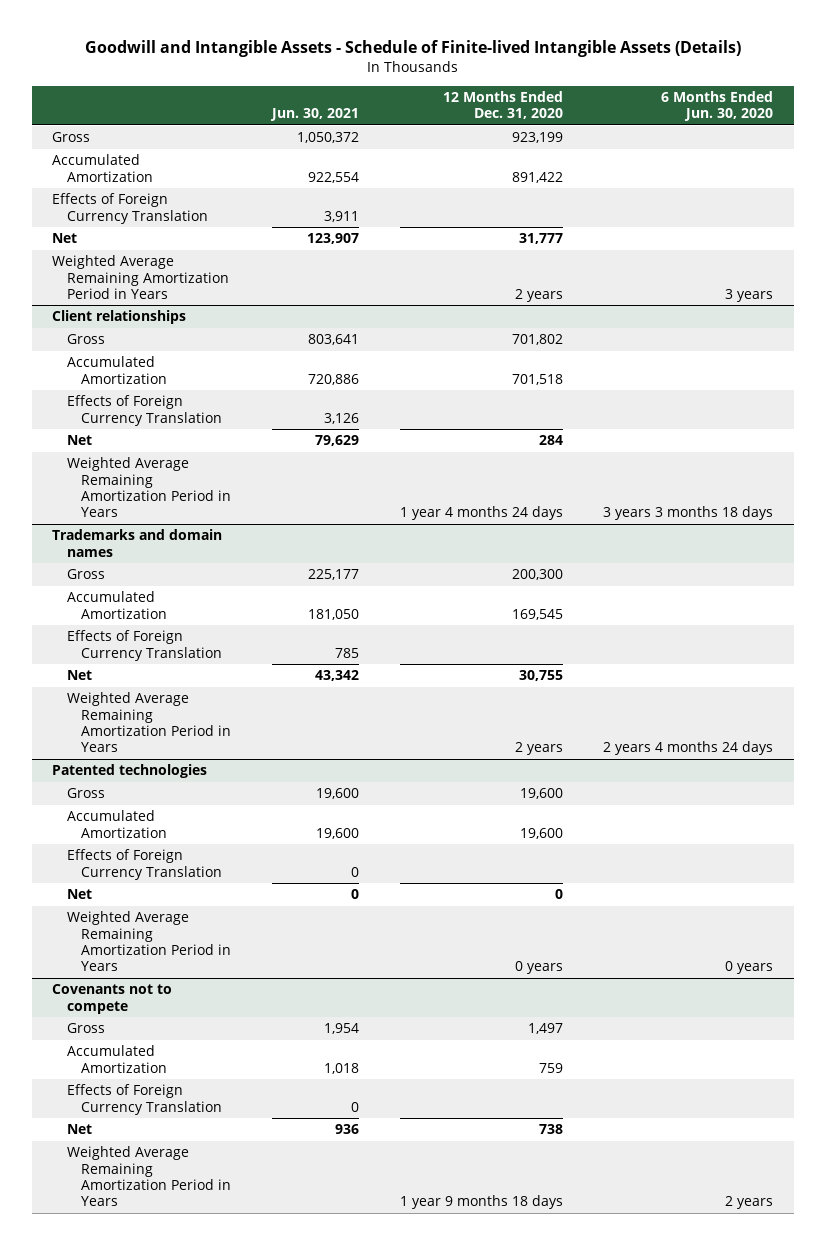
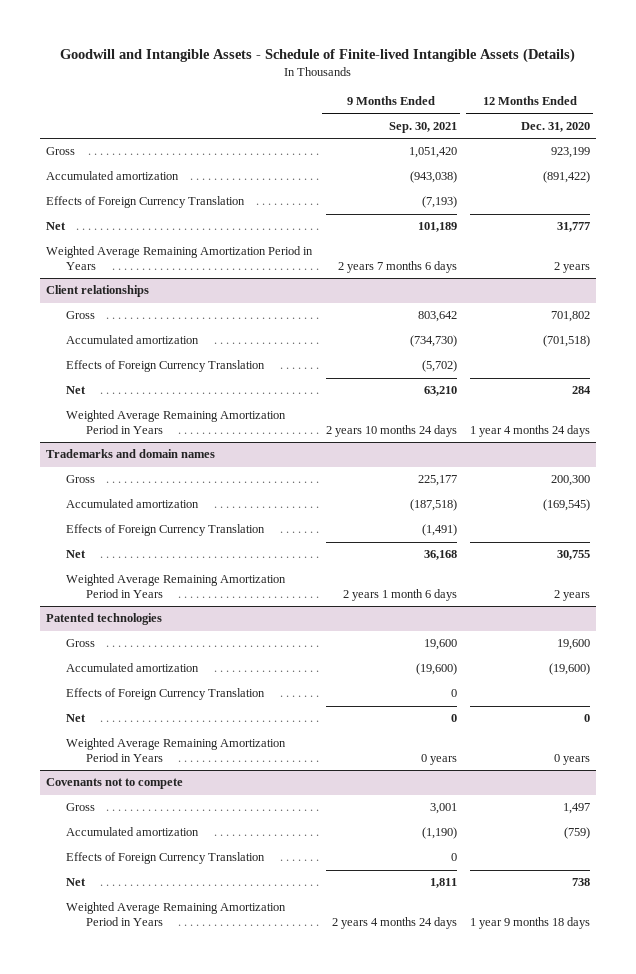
- | Jun. 30, 2021 | 12 Months Ended Dec. 31, 2020 | 6 Months Ended Jun. 30, 2020
+ | 9 Months Ended Sep. 30, 2021 | 12 Months Ended Dec. 31, 2020
- Accumulated Amortization | 922,554 | 891,422 |
+ Accumulated amortization | (943,038) | (891,422)
@ Client relationships
- Accumulated Amortization | 720,886 | 701,518 |
+ Accumulated amortization | (734,730) | (701,518)
@ Trademarks and domain names
- Accumulated Amortization | 181,050 | 169,545 |
+ Accumulated amortization | (187,518) | (169,545)
@ Patented technologies
- Accumulated Amortization | 19,600 | 19,600 |
+ Accumulated amortization | (19,600) | (19,600)
@ Covenants not to compete
- Accumulated Amortization | 1,018 | 759 |
+ Accumulated amortization | (1,190) | (759)

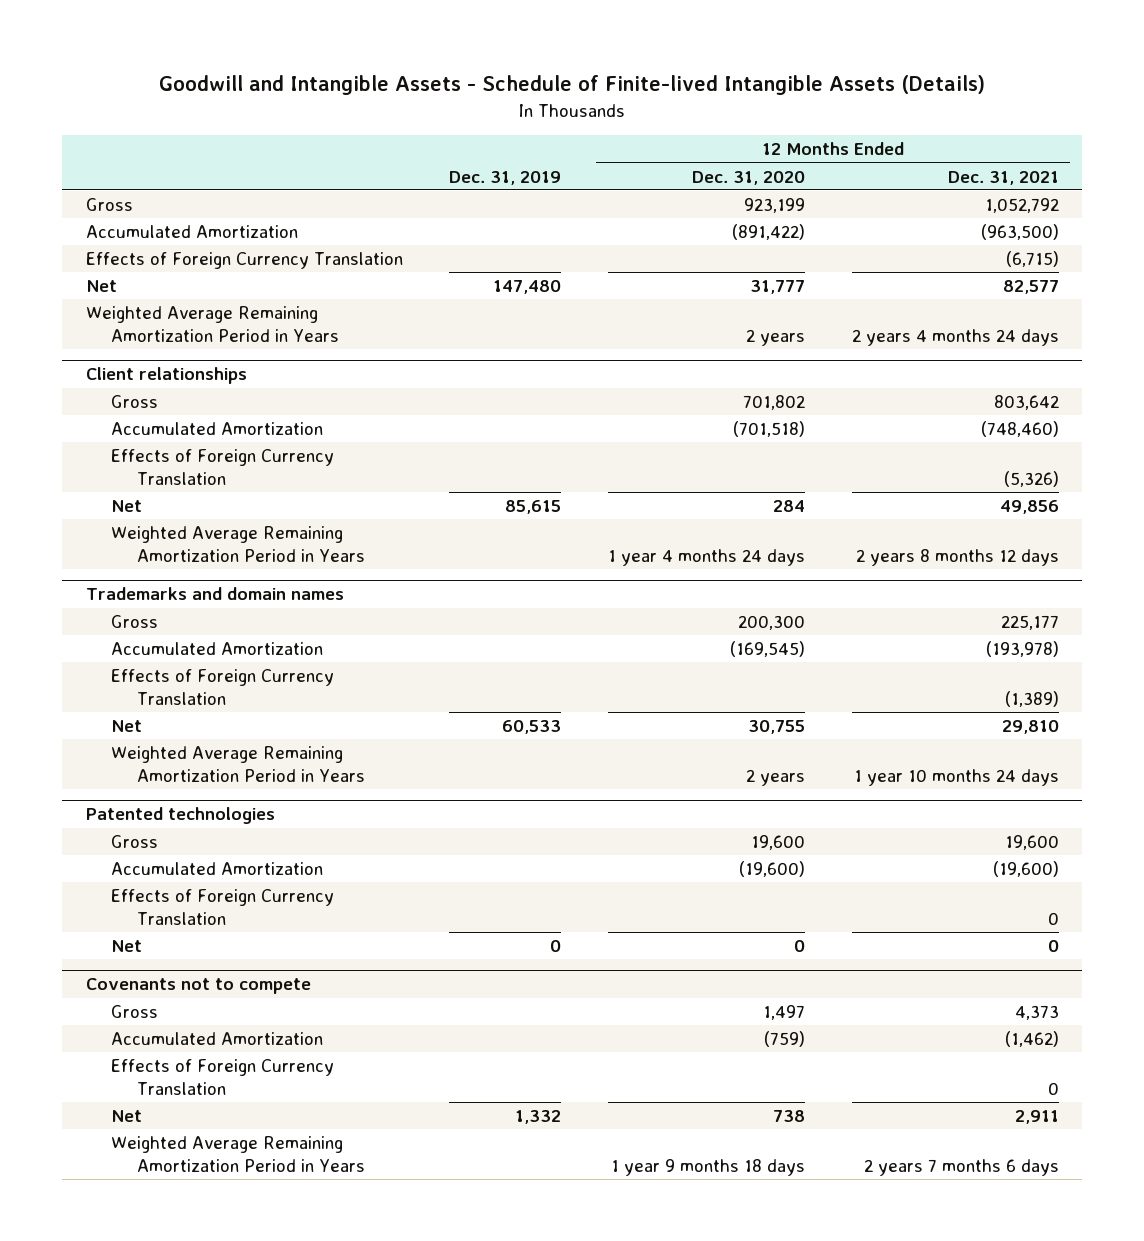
- | 9 Months Ended Sep. 30, 2021 | 12 Months Ended Dec. 31, 2020
+ | Dec. 31, 2019 | 12 Months Ended Dec. 31, 2020 | 12 Months Ended Dec. 31, 2021
- Accumulated amortization | (943,038) | (891,422)
+ Accumulated Amortization | | (891,422) | (963,500)
@ Client relationships
- Accumulated amortization | (734,730) | (701,518)
+ Accumulated Amortization | | (701,518) | (748,460)
@ Trademarks and domain names
- Accumulated amortization | (187,518) | (169,545)
+ Accumulated Amortization | | (169,545) | (193,978)
@ Patented technologies
- Accumulated amortization | (19,600) | (19,600)
+ Accumulated Amortization | | (19,600) | (19,600)
- Weighted Average Remaining Amortization Period in Years | 0 years | 0 years
@ Covenants not to compete
- Accumulated amortization | (1,190) | (759)
+ Accumulated Amortization | | (759) | (1,462)

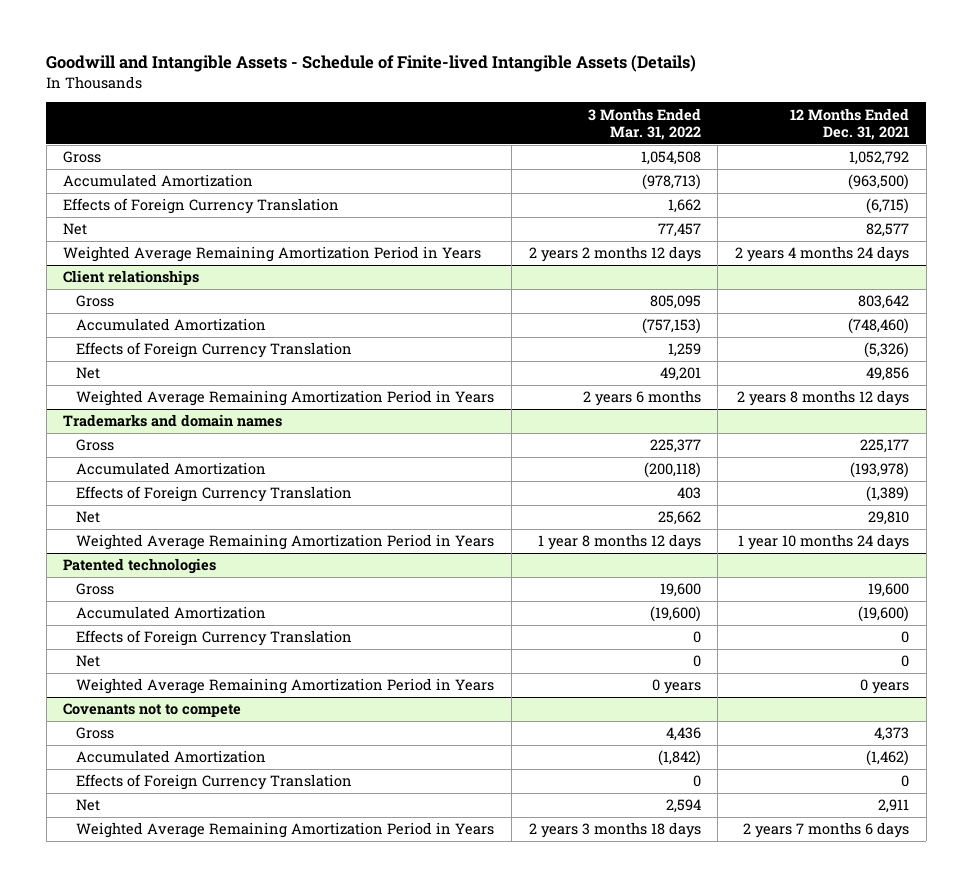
- | Dec. 31, 2019 | 12 Months Ended Dec. 31, 2020 | 12 Months Ended Dec. 31, 2021
+ | 3 Months Ended Mar. 31, 2022 | 12 Months Ended Dec. 31, 2021
@ Patented technologies
+ Weighted Average Remaining Amortization Period in Years | 0 years | 0 years

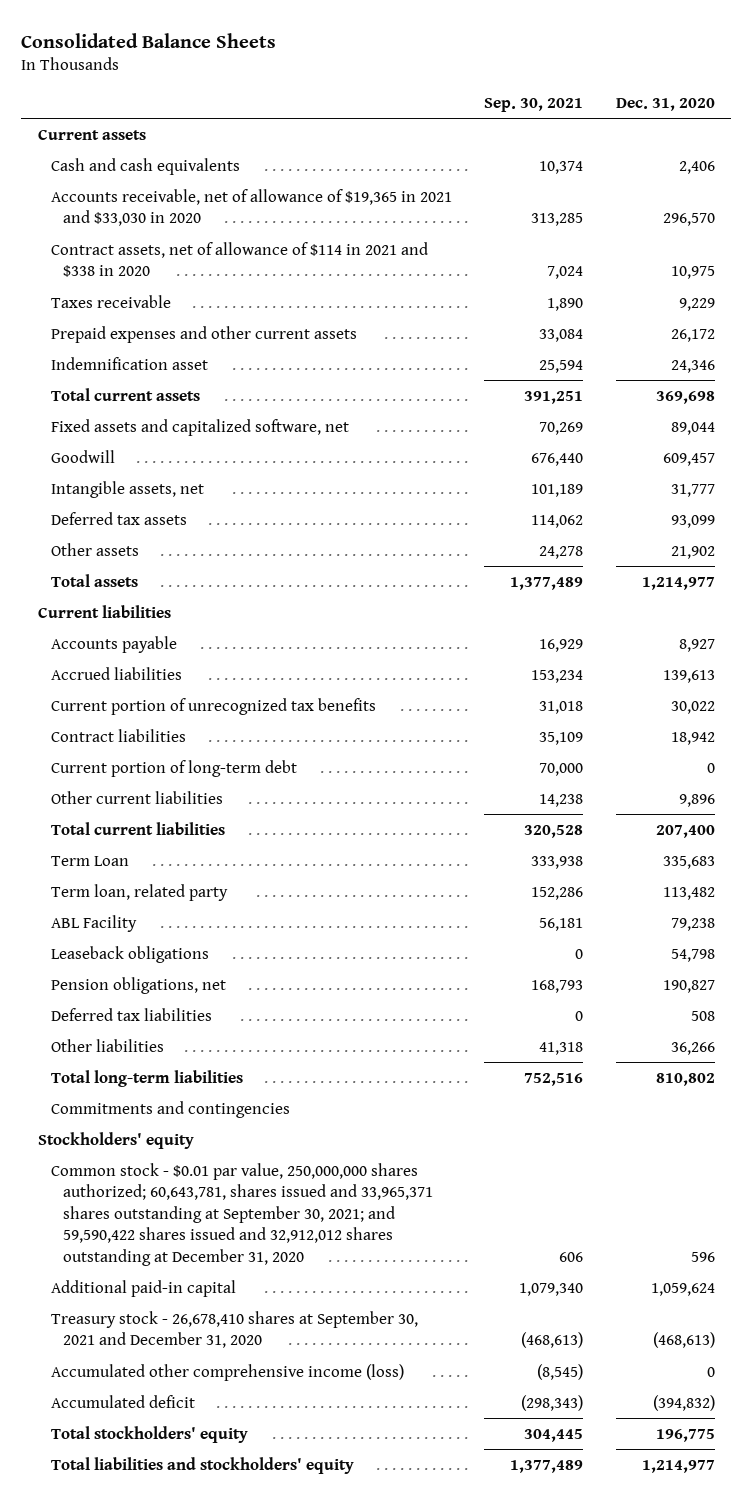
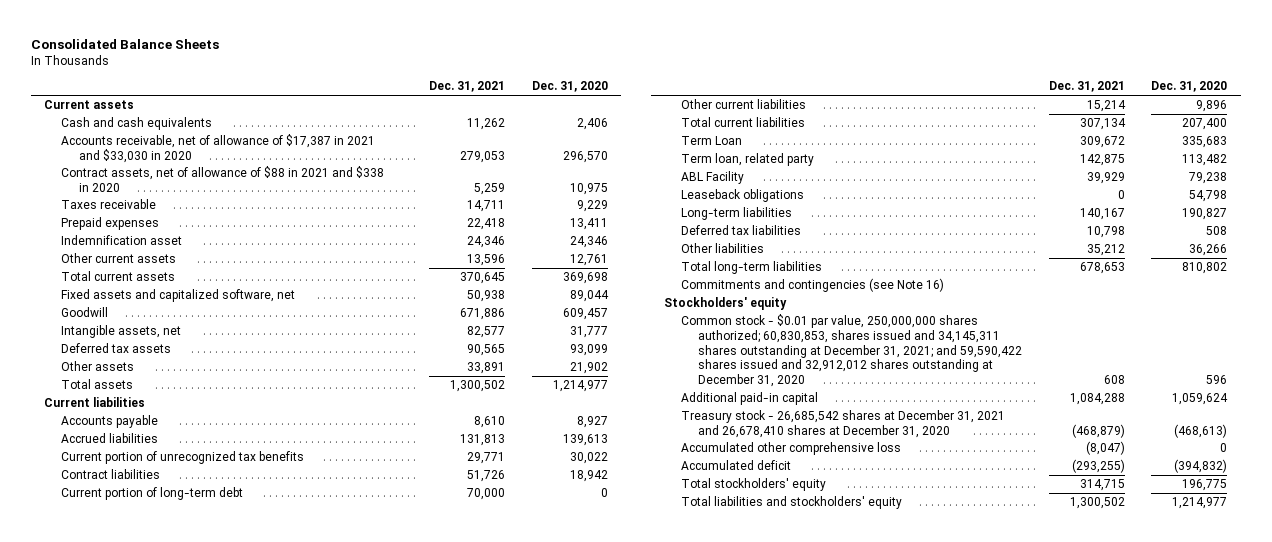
- | Sep. 30, 2021 | Dec. 31, 2020
+ | Dec. 31, 2021 | Dec. 31, 2020
- Accounts receivable, net of allowance of $19,365 in 2021 and $33,030 in 2020 | 313,285 | 296,570
- Contract assets, net of allowance of $114 in 2021 and $338 in 2020 | 7,024 | 10,975
+ Accounts receivable, net of allowance of $17,387 in 2021 and $33,030 in 2020 | 279,053 | 296,570
+ Contract assets, net of allowance of $88 in 2021 and $338 in 2020 | 5,259 | 10,975
- Prepaid expenses and other current assets | 33,084 | 26,172
+ Prepaid expenses | 22,418 | 13,411
+ Other current assets | 13,596 | 12,761
- Pension obligations, net | 168,793 | 190,827
+ Long-term liabilities | 140,167 | 190,827
- Commitments and contingencies
+ Commitments and contingencies (see Note 16)
- Common stock - $0.01 par value, 250,000,000 shares authorized; 60,643,781, shares issued and 33,965,371 shares outstanding at September 30, 2021; and 59,590,422 shares issued and 32,912,012 shares outstanding at December 31, 2020 | 606 | 596
+ Common stock - $0.01 par value, 250,000,000 shares authorized; 60,830,853, shares issued and 34,145,311 shares outstanding at December 31, 2021; and 59,590,422 shares issued and 32,912,012 shares outstanding at December 31, 2020 | 608 | 596
- Treasury stock - 26,678,410 shares at September 30, 2021 and December 31, 2020 | (468,613) | (468,613)
- Accumulated other comprehensive income (loss) | (8,545) | 0
+ Treasury stock - 26,685,542 shares at December 31, 2021 and 26,678,410 shares at December 31, 2020 | (468,879) | (468,613)
+ Accumulated other comprehensive loss | (8,047) | 0

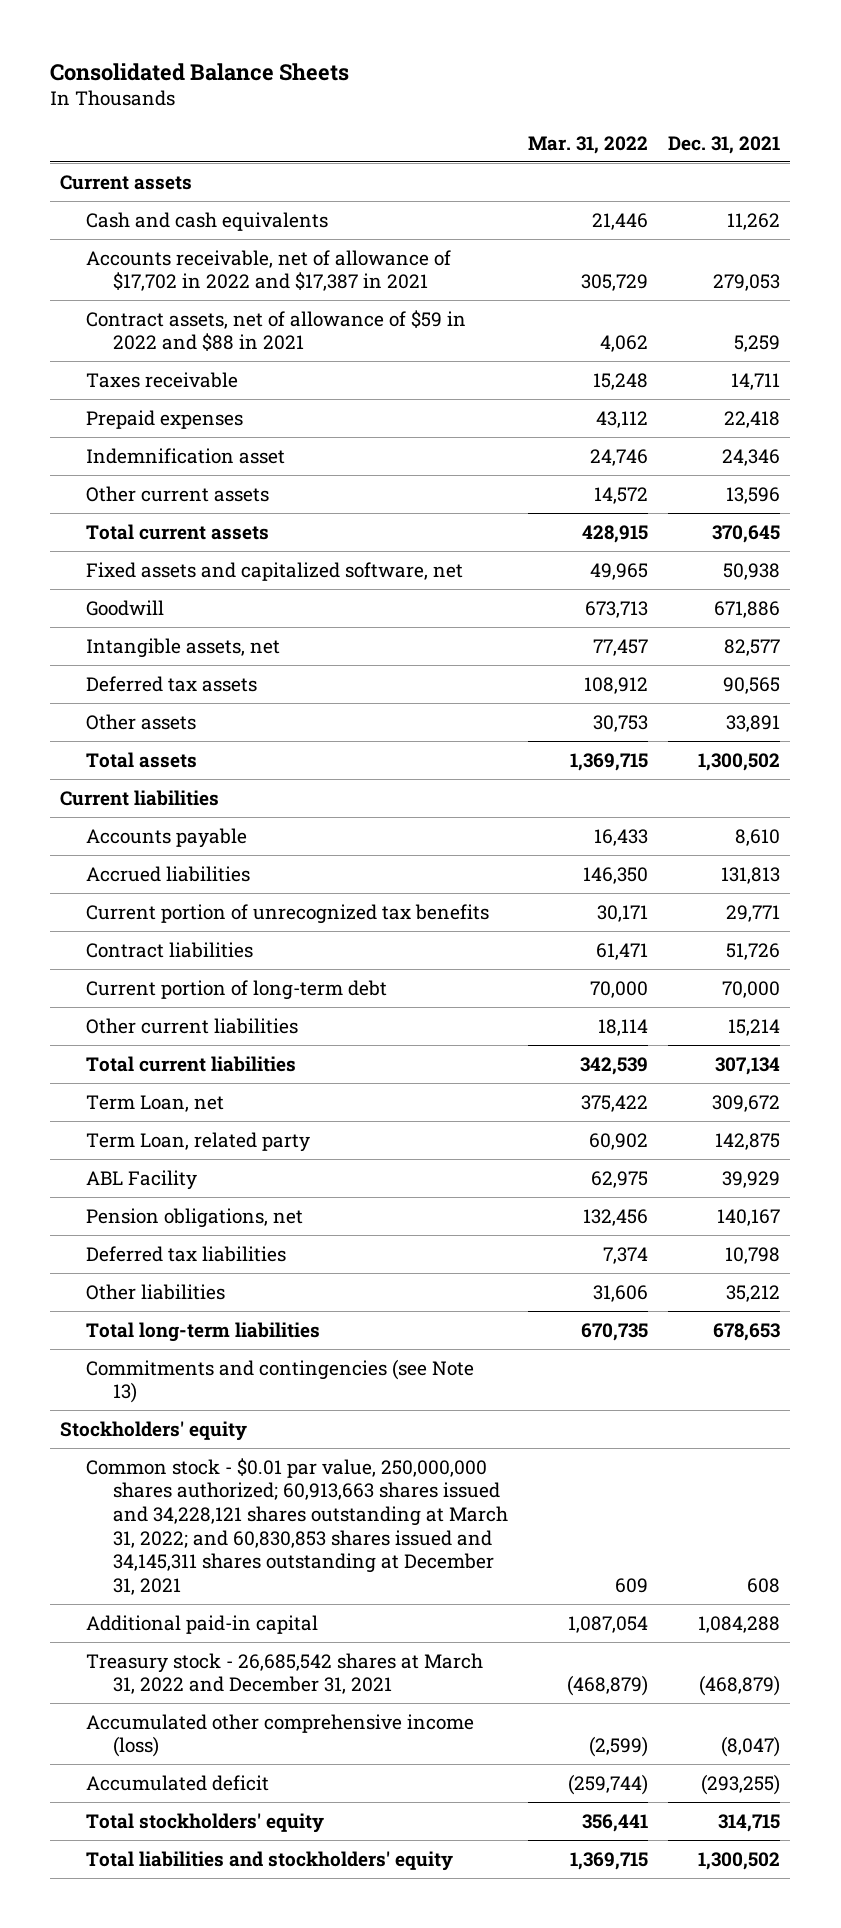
- | Dec. 31, 2021 | Dec. 31, 2020
+ | Mar. 31, 2022 | Dec. 31, 2021
- Accounts receivable, net of allowance of $17,387 in 2021 and $33,030 in 2020 | 279,053 | 296,570
- Contract assets, net of allowance of $88 in 2021 and $338 in 2020 | 5,259 | 10,975
+ Accounts receivable, net of allowance of $17,702 in 2022 and $17,387 in 2021 | 305,729 | 279,053
+ Contract assets, net of allowance of $59 in 2022 and $88 in 2021 | 4,062 | 5,259
- Term Loan | 309,672 | 335,683
- Term loan, related party | 142,875 | 113,482
+ Term Loan, net | 375,422 | 309,672
+ Term Loan, related party | 60,902 | 142,875
- Leaseback obligations | 0 | 54,798
- Long-term liabilities | 140,167 | 190,827
+ Pension obligations, net | 132,456 | 140,167
- Commitments and contingencies (see Note 16)
+ Commitments and contingencies (see Note 13)
- Common stock - $0.01 par value, 250,000,000 shares authorized; 60,830,853, shares issued and 34,145,311 shares outstanding at December 31, 2021; and 59,590,422 shares issued and 32,912,012 shares outstanding at December 31, 2020 | 608 | 596
+ Common stock - $0.01 par value, 250,000,000 shares authorized; 60,913,663 shares issued and 34,228,121 shares outstanding at March 31, 2022; and 60,830,853 shares issued and 34,145,311 shares outstanding at December 31, 2021 | 609 | 608
- Treasury stock - 26,685,542 shares at December 31, 2021 and 26,678,410 shares at December 31, 2020 | (468,879) | (468,613)
- Accumulated other comprehensive loss | (8,047) | 0
+ Treasury stock - 26,685,542 shares at March 31, 2022 and December 31, 2021 | (468,879) | (468,879)
+ Accumulated other comprehensive income (loss) | (2,599) | (8,047)

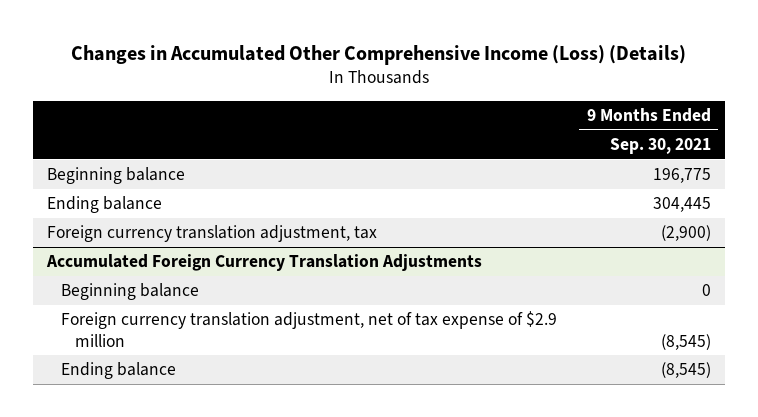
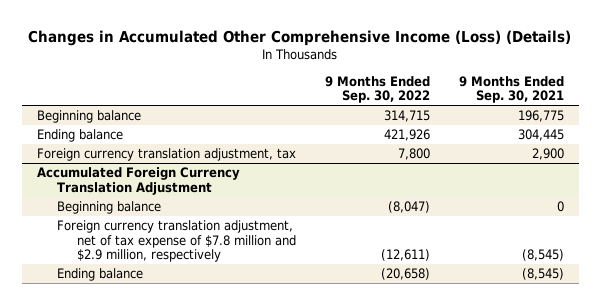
- | 9 Months Ended Sep. 30, 2021
+ | 9 Months Ended Sep. 30, 2022 | 9 Months Ended Sep. 30, 2021
- Foreign currency translation adjustment, tax | (2,900)
- Accumulated Foreign Currency Translation Adjustments
+ Foreign currency translation adjustment, tax | 7,800 | 2,900
+ Accumulated Foreign Currency Translation Adjustment
- Foreign currency translation adjustment, net of tax expense of $2.9 million | (8,545)
+ Foreign currency translation adjustment, net of tax expense of $7.8 million and $2.9 million, respectively | (12,611) | (8,545)

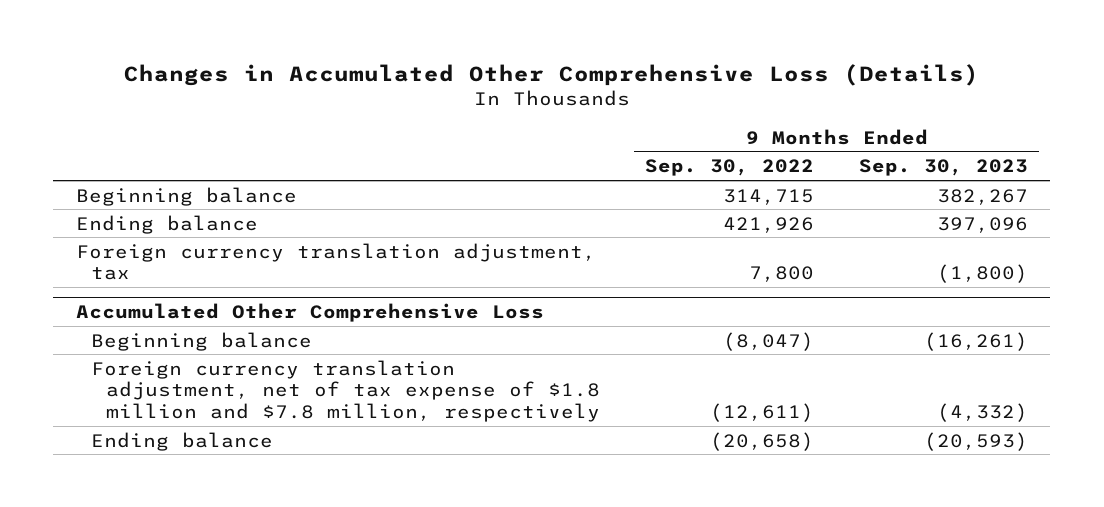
- Changes in Accumulated Other Comprehensive Income (Loss) (Details)
+ Changes in Accumulated Other Comprehensive Loss (Details)
- | 9 Months Ended Sep. 30, 2022 | 9 Months Ended Sep. 30, 2021
+ | 9 Months Ended Sep. 30, 2022 | 9 Months Ended Sep. 30, 2023
- Accumulated Foreign Currency Translation Adjustment
+ Accumulated Other Comprehensive Loss
- Foreign currency translation adjustment, net of tax expense of $7.8 million and $2.9 million, respectively | (12,611) | (8,545)
+ Foreign currency translation adjustment, net of tax expense of $1.8 million and $7.8 million, respectively | (12,611) | (4,332)

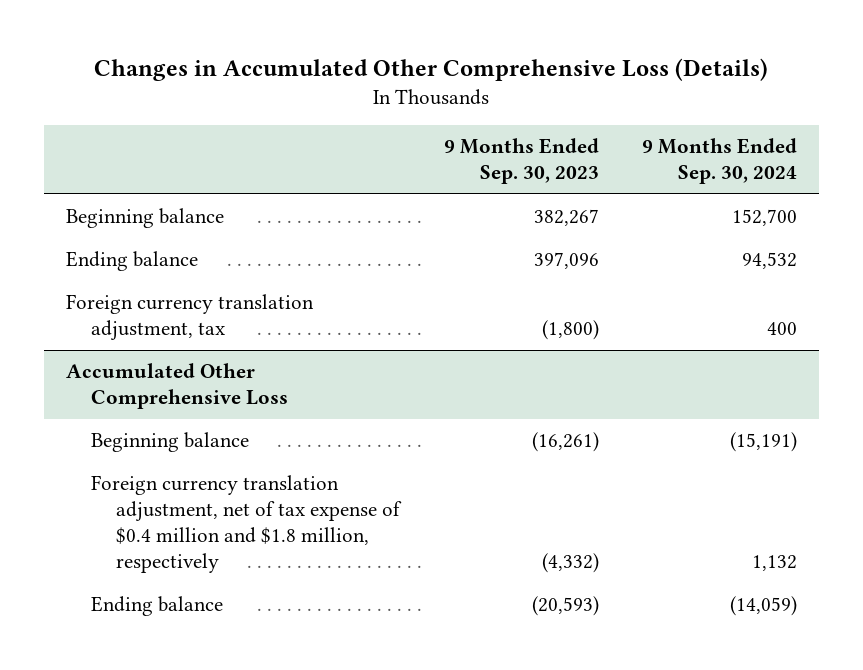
- | 9 Months Ended Sep. 30, 2022 | 9 Months Ended Sep. 30, 2023
+ | 9 Months Ended Sep. 30, 2023 | 9 Months Ended Sep. 30, 2024
@ Accumulated Other Comprehensive Loss
- Foreign currency translation adjustment, net of tax expense of $1.8 million and $7.8 million, respectively | (12,611) | (4,332)
+ Foreign currency translation adjustment, net of tax expense of $0.4 million and $1.8 million, respectively | (4,332) | 1,132

